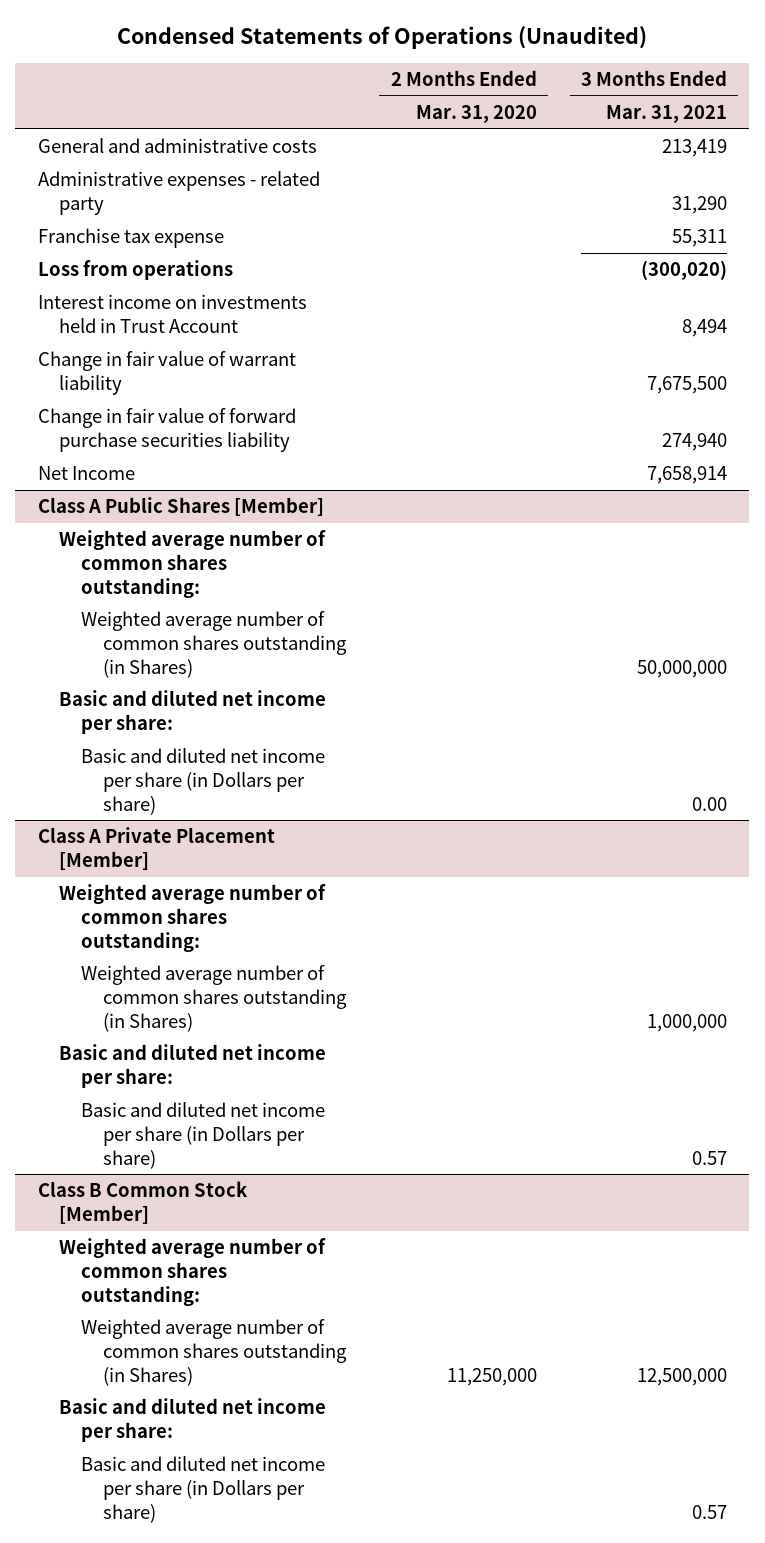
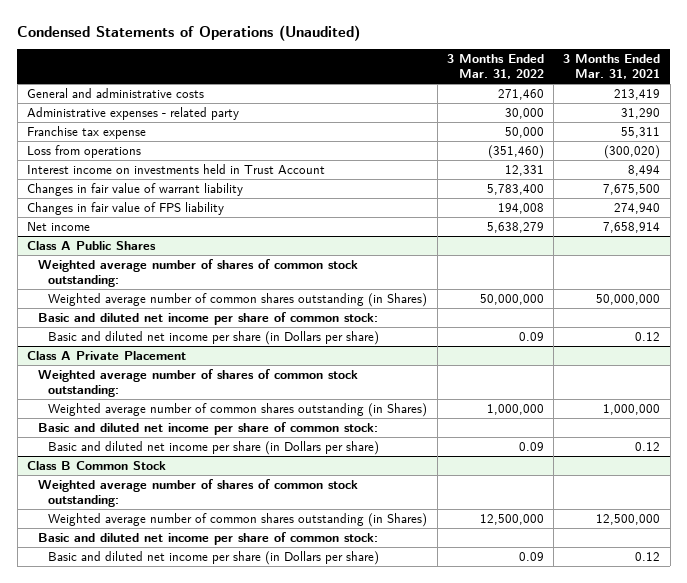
- | 2 Months Ended Mar. 31, 2020 | 3 Months Ended Mar. 31, 2021
+ | 3 Months Ended Mar. 31, 2022 | 3 Months Ended Mar. 31, 2021
- Change in fair value of warrant liability | | 7,675,500
- Change in fair value of forward purchase securities liability | | 274,940
- Net Income | | 7,658,914
- Class A Public Shares [Member]
- Weighted average number of common shares outstanding:
+ Changes in fair value of warrant liability | 5,783,400 | 7,675,500
+ Changes in fair value of FPS liability | 194,008 | 274,940
+ Net income | 5,638,279 | 7,658,914
+ Class A Public Shares
+ Weighted average number of shares of common stock outstanding:
- Basic and diluted net income per share:
- Basic and diluted net income per share (in Dollars per share) | | 0.00
- Class A Private Placement [Member]
- Weighted average number of common shares outstanding:
+ Basic and diluted net income per share of common stock:
+ Basic and diluted net income per share (in Dollars per share) | 0.09 | 0.12
+ Class A Private Placement
+ Weighted average number of shares of common stock outstanding:
- Basic and diluted net income per share:
- Basic and diluted net income per share (in Dollars per share) | | 0.57
- Class B Common Stock [Member]
- Weighted average number of common shares outstanding:
+ Basic and diluted net income per share of common stock:
+ Basic and diluted net income per share (in Dollars per share) | 0.09 | 0.12
+ Class B Common Stock
+ Weighted average number of shares of common stock outstanding:
- Basic and diluted net income per share:
- Basic and diluted net income per share (in Dollars per share) | | 0.57
+ Basic and diluted net income per share of common stock:
+ Basic and diluted net income per share (in Dollars per share) | 0.09 | 0.12

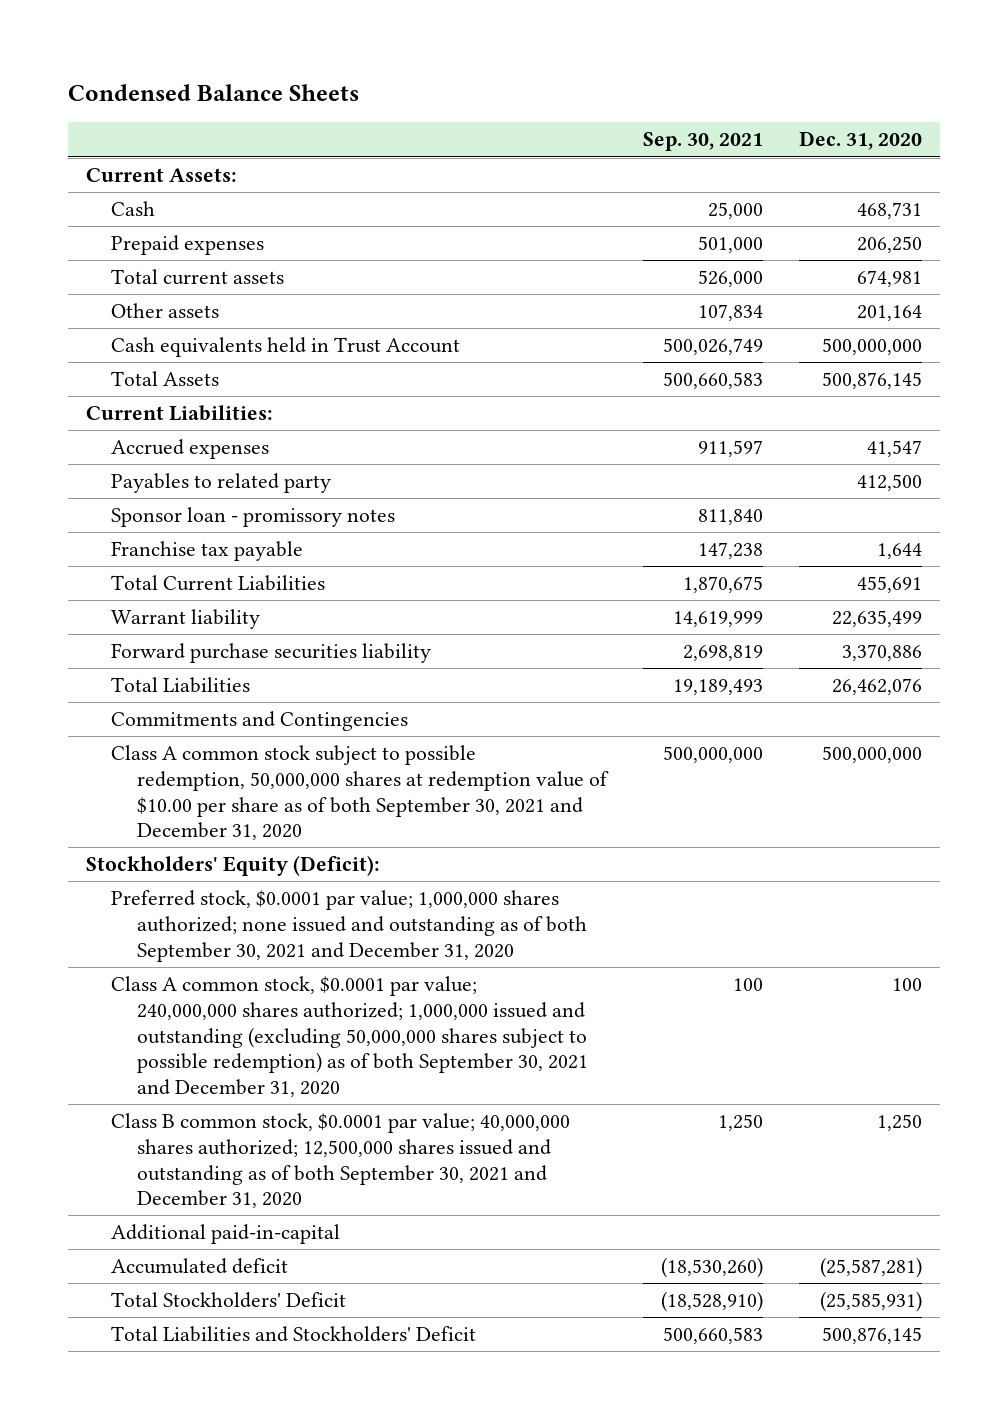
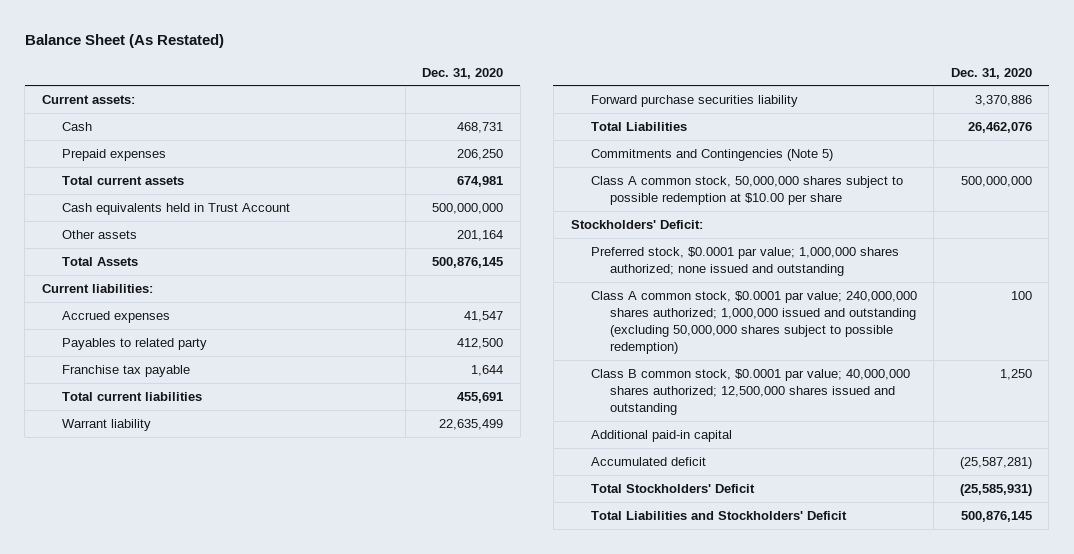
- Condensed Balance Sheets
+ Balance Sheet (As Restated)
- | Sep. 30, 2021 | Dec. 31, 2020
+ | Dec. 31, 2020
- Current Assets:
+ Current assets:
moved down: Other assets | 201,164
- Current Liabilities:
+ Current liabilities:
- Sponsor loan - promissory notes | 811,840 |
- Total Current Liabilities | 1,870,675 | 455,691
+ Total current liabilities | 455,691
- Commitments and Contingencies
- Class A common stock subject to possible redemption, 50,000,000 shares at redemption value of $10.00 per share as of both September 30, 2021 and December 31, 2020 | 500,000,000 | 500,000,000
- Stockholders' Equity (Deficit):
- Preferred stock, $0.0001 par value; 1,000,000 shares authorized; none issued and outstanding as of both September 30, 2021 and December 31, 2020
- Class A common stock, $0.0001 par value; 240,000,000 shares authorized; 1,000,000 issued and outstanding (excluding 50,000,000 shares subject to possible redemption) as of both September 30, 2021 and December 31, 2020 | 100 | 100
- Class B common stock, $0.0001 par value; 40,000,000 shares authorized; 12,500,000 shares issued and outstanding as of both September 30, 2021 and December 31, 2020 | 1,250 | 1,250
- Additional paid-in-capital
+ Commitments and Contingencies (Note 5)
+ Class A common stock, 50,000,000 shares subject to possible redemption at $10.00 per share | 500,000,000
+ Stockholders' Deficit:
+ Preferred stock, $0.0001 par value; 1,000,000 shares authorized; none issued and outstanding
+ Class A common stock, $0.0001 par value; 240,000,000 shares authorized; 1,000,000 issued and outstanding (excluding 50,000,000 shares subject to possible redemption) | 100
+ Class B common stock, $0.0001 par value; 40,000,000 shares authorized; 12,500,000 shares issued and outstanding | 1,250
+ Additional paid-in capital

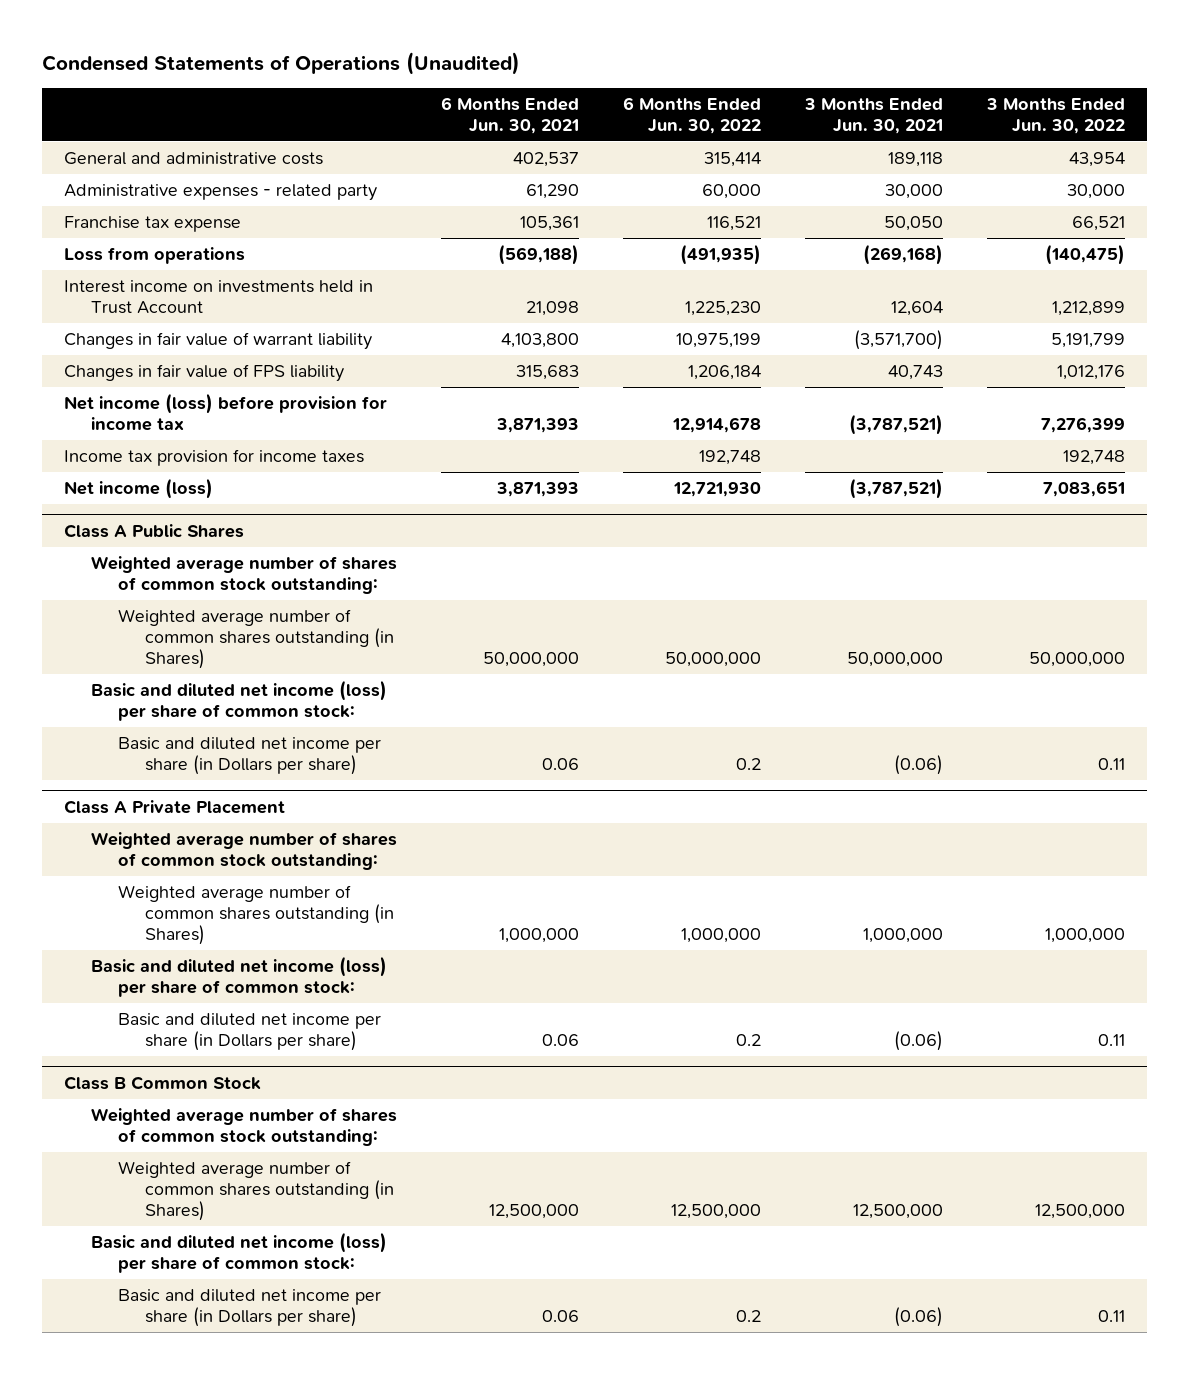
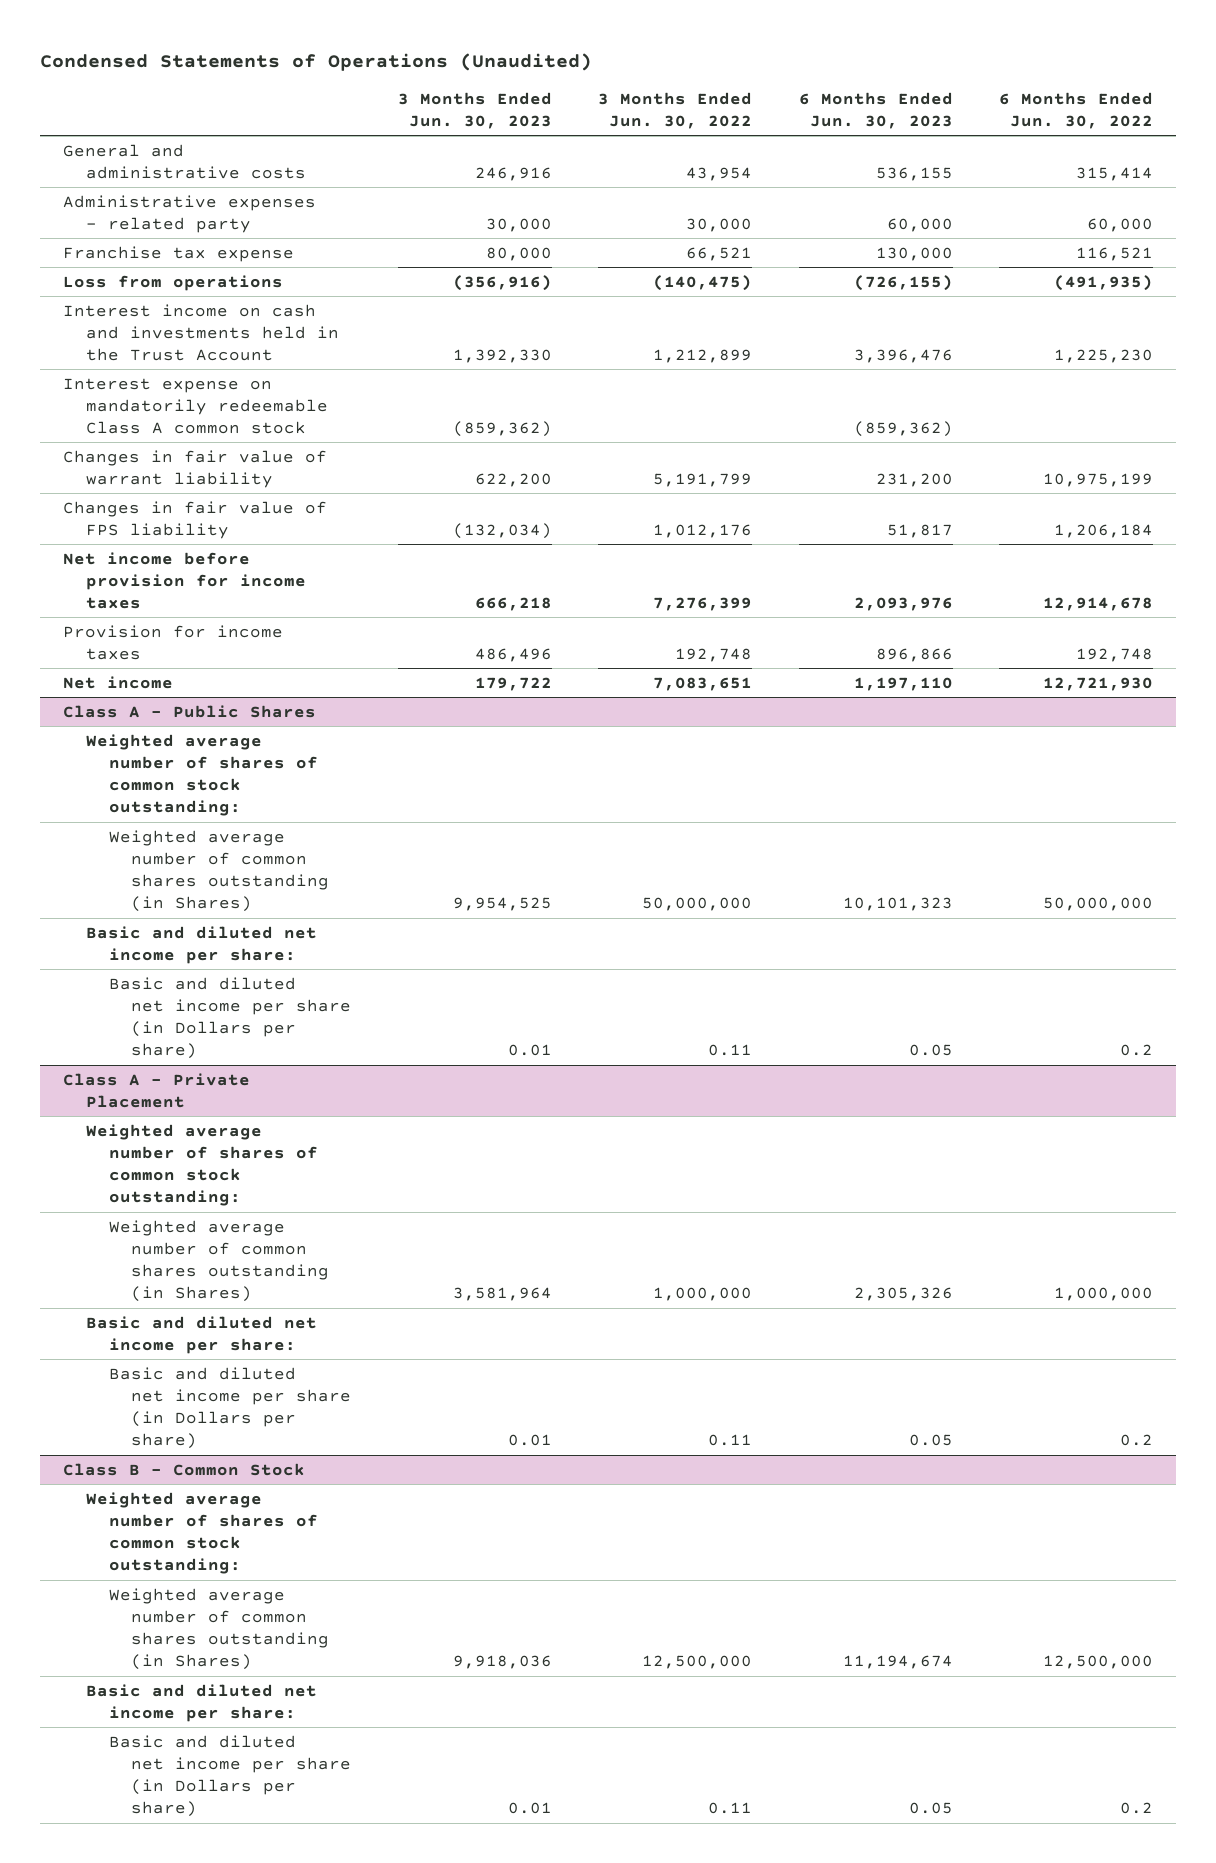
- | 6 Months Ended Jun. 30, 2021 | 6 Months Ended Jun. 30, 2022 | 3 Months Ended Jun. 30, 2021 | 3 Months Ended Jun. 30, 2022
+ | 3 Months Ended Jun. 30, 2023 | 3 Months Ended Jun. 30, 2022 | 6 Months Ended Jun. 30, 2023 | 6 Months Ended Jun. 30, 2022
- Interest income on investments held in Trust Account | 21,098 | 1,225,230 | 12,604 | 1,212,899
+ Interest income on cash and investments held in the Trust Account | 1,392,330 | 1,212,899 | 3,396,476 | 1,225,230
+ Interest expense on mandatorily redeemable Class A common stock | (859,362) | | (859,362) |
- Net income (loss) before provision for income tax | 3,871,393 | 12,914,678 | (3,787,521) | 7,276,399
- Income tax provision for income taxes | | 192,748 | | 192,748
- Net income (loss) | 3,871,393 | 12,721,930 | (3,787,521) | 7,083,651
- Class A Public Shares
+ Net income before provision for income taxes | 666,218 | 7,276,399 | 2,093,976 | 12,914,678
+ Provision for income taxes | 486,496 | 192,748 | 896,866 | 192,748
+ Net income | 179,722 | 7,083,651 | 1,197,110 | 12,721,930
+ Class A - Public Shares
- Basic and diluted net income (loss) per share of common stock:
+ Basic and diluted net income per share:
- Class A Private Placement
+ Class A - Private Placement
- Basic and diluted net income (loss) per share of common stock:
+ Basic and diluted net income per share:
- Class B Common Stock
+ Class B - Common Stock
- Basic and diluted net income (loss) per share of common stock:
+ Basic and diluted net income per share:

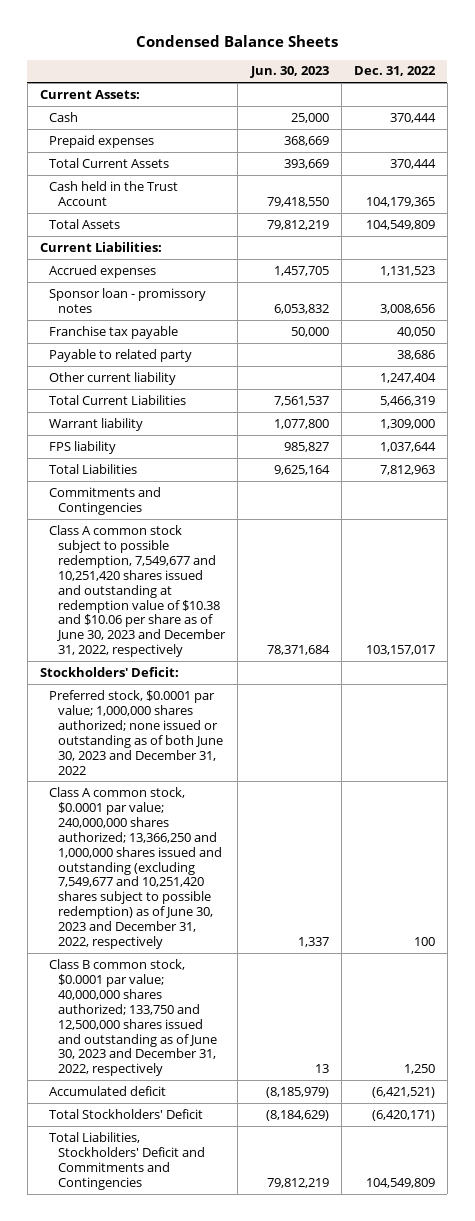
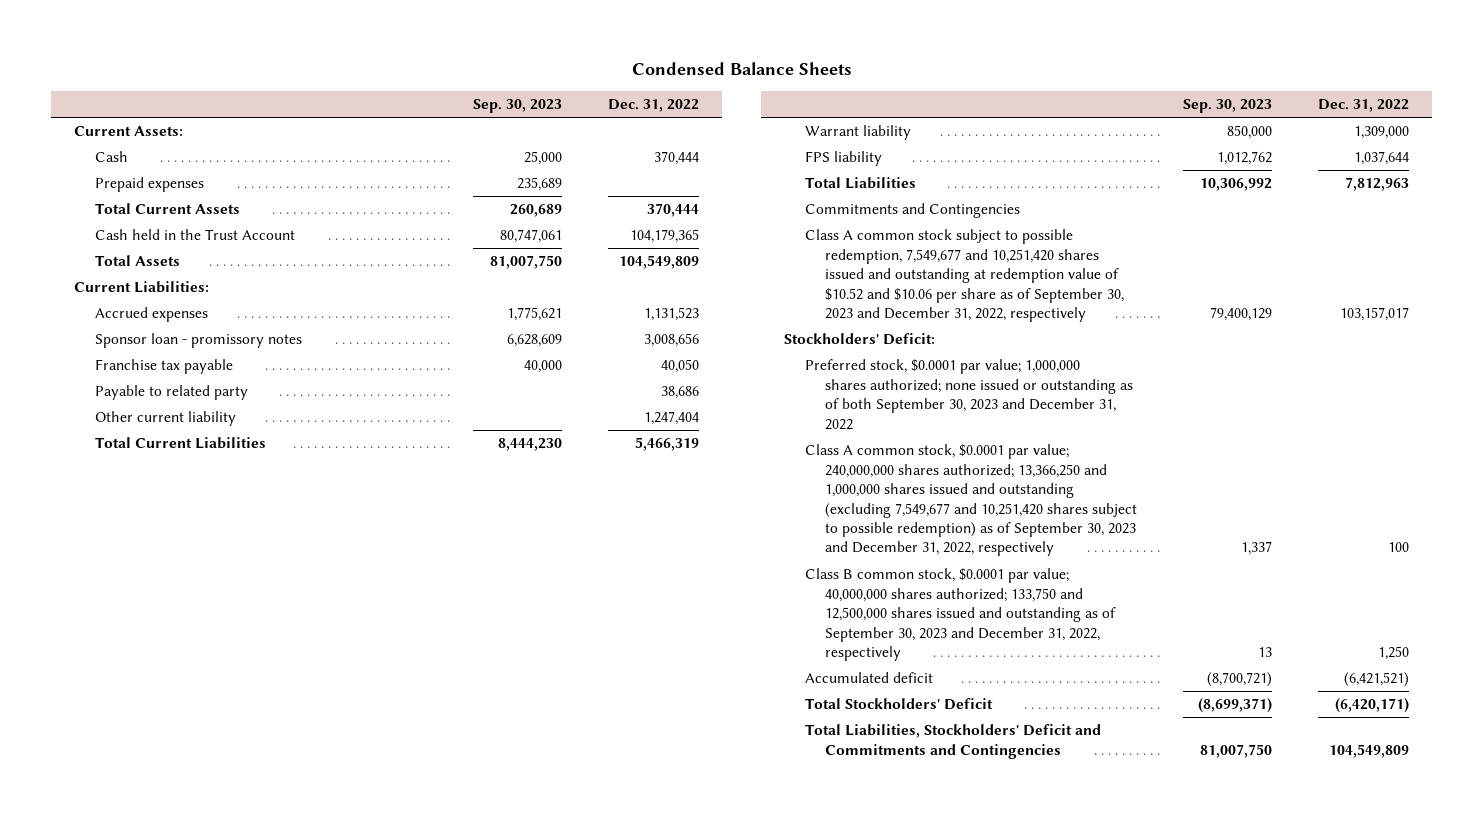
- | Jun. 30, 2023 | Dec. 31, 2022
+ | Sep. 30, 2023 | Dec. 31, 2022
- Class A common stock subject to possible redemption, 7,549,677 and 10,251,420 shares issued and outstanding at redemption value of $10.38 and $10.06 per share as of June 30, 2023 and December 31, 2022, respectively | 78,371,684 | 103,157,017
+ Class A common stock subject to possible redemption, 7,549,677 and 10,251,420 shares issued and outstanding at redemption value of $10.52 and $10.06 per share as of September 30, 2023 and December 31, 2022, respectively | 79,400,129 | 103,157,017
- Preferred stock, $0.0001 par value; 1,000,000 shares authorized; none issued or outstanding as of both June 30, 2023 and December 31, 2022
- Class A common stock, $0.0001 par value; 240,000,000 shares authorized; 13,366,250 and 1,000,000 shares issued and outstanding (excluding 7,549,677 and 10,251,420 shares subject to possible redemption) as of June 30, 2023 and December 31, 2022, respectively | 1,337 | 100
- Class B common stock, $0.0001 par value; 40,000,000 shares authorized; 133,750 and 12,500,000 shares issued and outstanding as of June 30, 2023 and December 31, 2022, respectively | 13 | 1,250
+ Preferred stock, $0.0001 par value; 1,000,000 shares authorized; none issued or outstanding as of both September 30, 2023 and December 31, 2022
+ Class A common stock, $0.0001 par value; 240,000,000 shares authorized; 13,366,250 and 1,000,000 shares issued and outstanding (excluding 7,549,677 and 10,251,420 shares subject to possible redemption) as of September 30, 2023 and December 31, 2022, respectively | 1,337 | 100
+ Class B common stock, $0.0001 par value; 40,000,000 shares authorized; 133,750 and 12,500,000 shares issued and outstanding as of September 30, 2023 and December 31, 2022, respectively | 13 | 1,250

